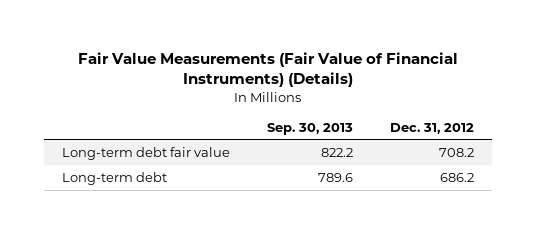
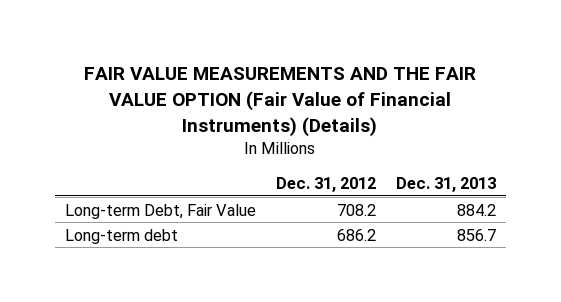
- Fair Value Measurements (Fair Value of Financial Instruments) (Details)
+ FAIR VALUE MEASUREMENTS AND THE FAIR VALUE OPTION (Fair Value of Financial Instruments) (Details)
- | Sep. 30, 2013 | Dec. 31, 2012
+ | Dec. 31, 2012 | Dec. 31, 2013
- Long-term debt fair value | 822.2 | 708.2
+ Long-term Debt, Fair Value | 708.2 | 884.2

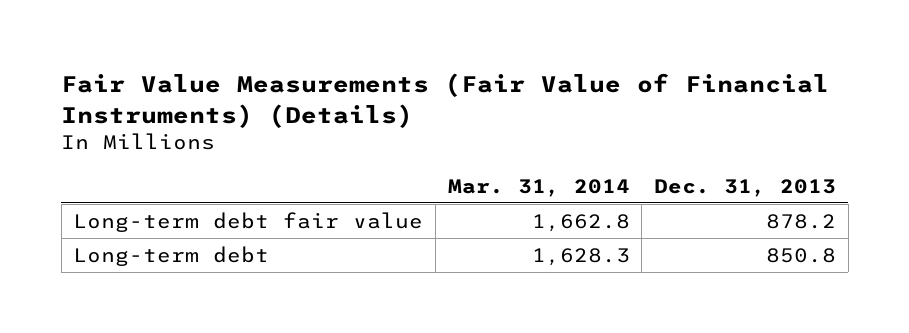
- FAIR VALUE MEASUREMENTS AND THE FAIR VALUE OPTION (Fair Value of Financial Instruments) (Details)
+ Fair Value Measurements (Fair Value of Financial Instruments) (Details)
- | Dec. 31, 2012 | Dec. 31, 2013
+ | Mar. 31, 2014 | Dec. 31, 2013
- Long-term Debt, Fair Value | 708.2 | 884.2
- Long-term debt | 686.2 | 856.7
+ Long-term debt fair value | 1,662.8 | 878.2
+ Long-term debt | 1,628.3 | 850.8

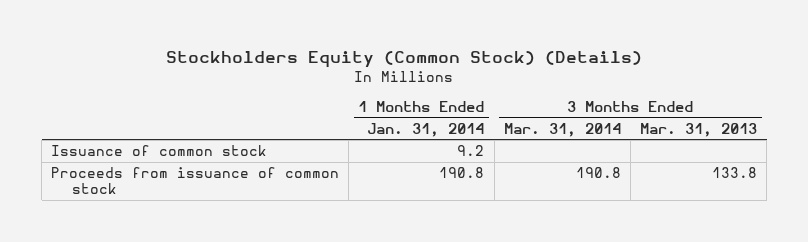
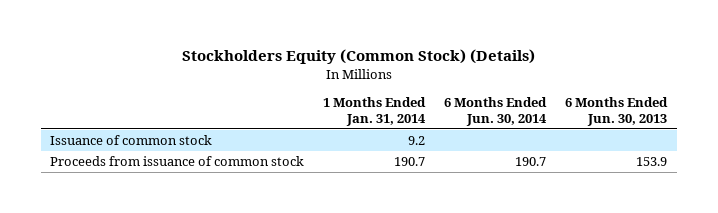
- | 1 Months Ended Jan. 31, 2014 | 3 Months Ended Mar. 31, 2014 | 3 Months Ended Mar. 31, 2013
+ | 1 Months Ended Jan. 31, 2014 | 6 Months Ended Jun. 30, 2014 | 6 Months Ended Jun. 30, 2013
- Proceeds from issuance of common stock | 190.8 | 190.8 | 133.8
+ Proceeds from issuance of common stock | 190.7 | 190.7 | 153.9

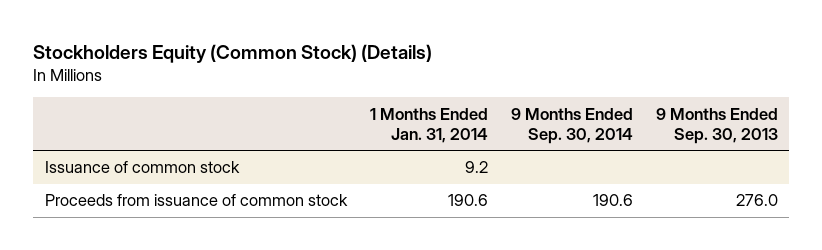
- | 1 Months Ended Jan. 31, 2014 | 6 Months Ended Jun. 30, 2014 | 6 Months Ended Jun. 30, 2013
+ | 1 Months Ended Jan. 31, 2014 | 9 Months Ended Sep. 30, 2014 | 9 Months Ended Sep. 30, 2013
- Proceeds from issuance of common stock | 190.7 | 190.7 | 153.9
+ Proceeds from issuance of common stock | 190.6 | 190.6 | 276.0

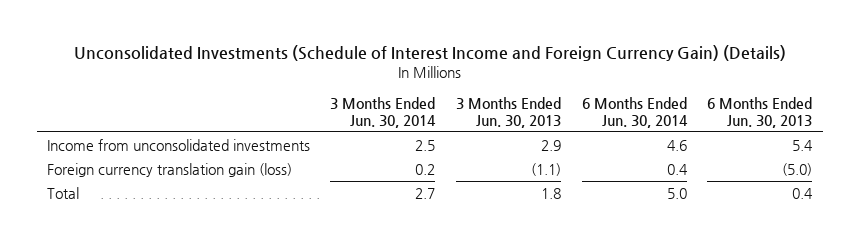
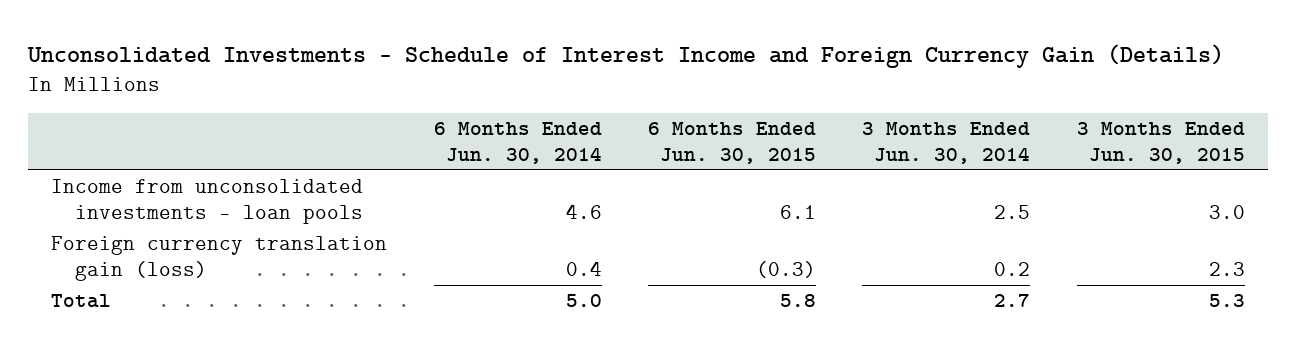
- Unconsolidated Investments (Schedule of Interest Income and Foreign Currency Gain) (Details)
+ Unconsolidated Investments - Schedule of Interest Income and Foreign Currency Gain (Details)
- | 3 Months Ended Jun. 30, 2014 | 3 Months Ended Jun. 30, 2013 | 6 Months Ended Jun. 30, 2014 | 6 Months Ended Jun. 30, 2013
+ | 6 Months Ended Jun. 30, 2014 | 6 Months Ended Jun. 30, 2015 | 3 Months Ended Jun. 30, 2014 | 3 Months Ended Jun. 30, 2015
- Income from unconsolidated investments | 2.5 | 2.9 | 4.6 | 5.4
+ Income from unconsolidated investments - loan pools | 4.6 | 6.1 | 2.5 | 3.0

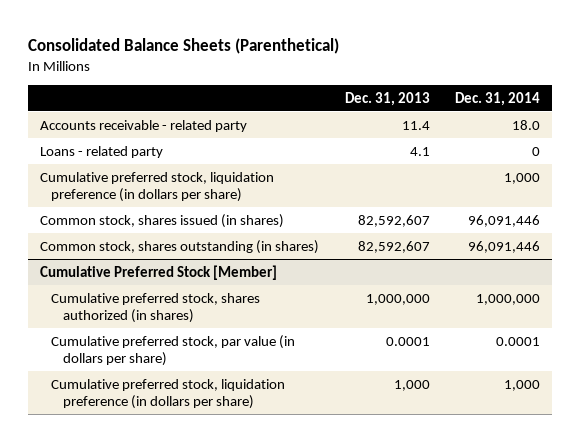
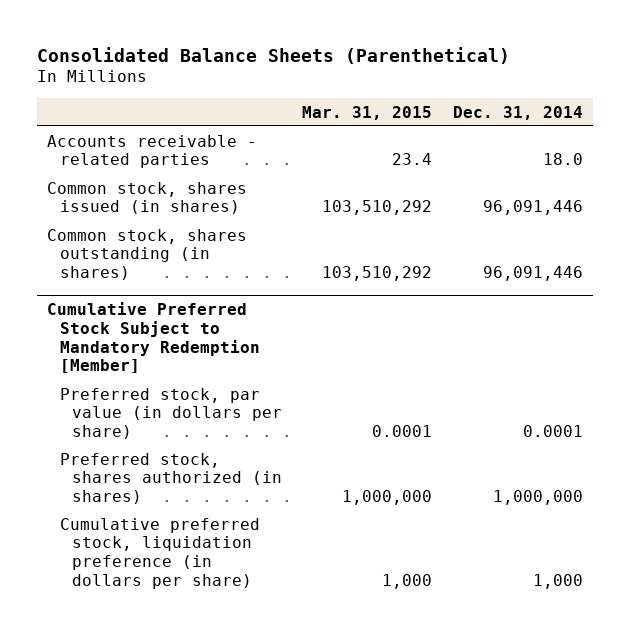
- | Dec. 31, 2013 | Dec. 31, 2014
+ | Mar. 31, 2015 | Dec. 31, 2014
- Accounts receivable - related party | 11.4 | 18.0
- Loans - related party | 4.1 | 0
- Cumulative preferred stock, liquidation preference (in dollars per share) | | 1,000
+ Accounts receivable - related parties | 23.4 | 18.0
- Cumulative Preferred Stock [Member]
- Cumulative preferred stock, shares authorized (in shares) | 1,000,000 | 1,000,000
- Cumulative preferred stock, par value (in dollars per share) | 0.0001 | 0.0001
+ Cumulative Preferred Stock Subject to Mandatory Redemption [Member]
+ Preferred stock, par value (in dollars per share) | 0.0001 | 0.0001
+ Preferred stock, shares authorized (in shares) | 1,000,000 | 1,000,000

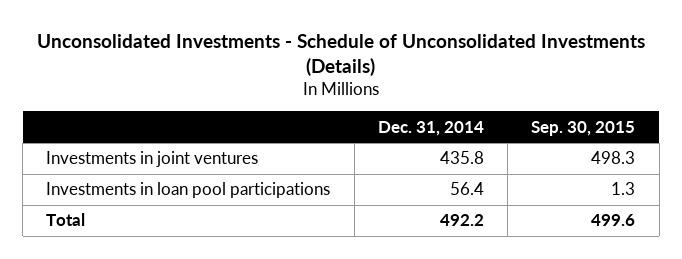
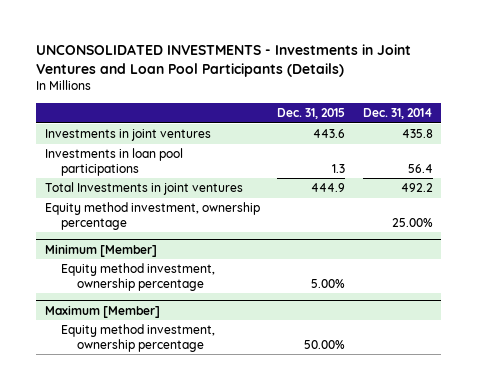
- Unconsolidated Investments - Schedule of Unconsolidated Investments (Details)
+ UNCONSOLIDATED INVESTMENTS - Investments in Joint Ventures and Loan Pool Participants (Details)
- | Dec. 31, 2014 | Sep. 30, 2015
+ | Dec. 31, 2015 | Dec. 31, 2014
- Total | 492.2 | 499.6
+ Total Investments in joint ventures | 444.9 | 492.2
+ Equity method investment, ownership percentage | | 25.00%
+ Minimum [Member]
+ Equity method investment, ownership percentage | 5.00% |
+ Maximum [Member]
+ Equity method investment, ownership percentage | 50.00% |

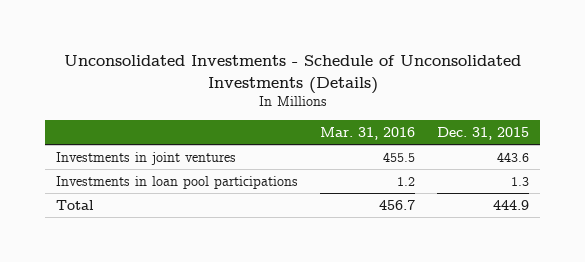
- UNCONSOLIDATED INVESTMENTS - Investments in Joint Ventures and Loan Pool Participants (Details)
+ Unconsolidated Investments - Schedule of Unconsolidated Investments (Details)
- | Dec. 31, 2015 | Dec. 31, 2014
+ | Mar. 31, 2016 | Dec. 31, 2015
- Total Investments in joint ventures | 444.9 | 492.2
- Equity method investment, ownership percentage | | 25.00%
- Minimum [Member]
- Equity method investment, ownership percentage | 5.00% |
- Maximum [Member]
- Equity method investment, ownership percentage | 50.00% |
+ Total | 456.7 | 444.9

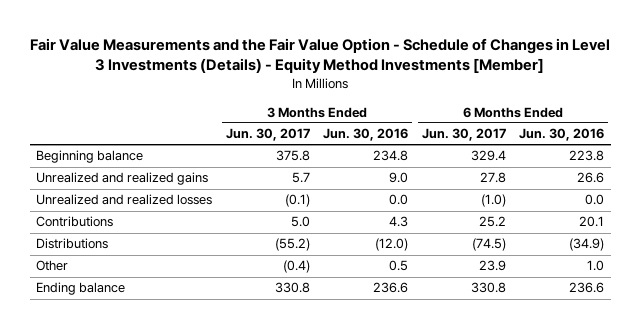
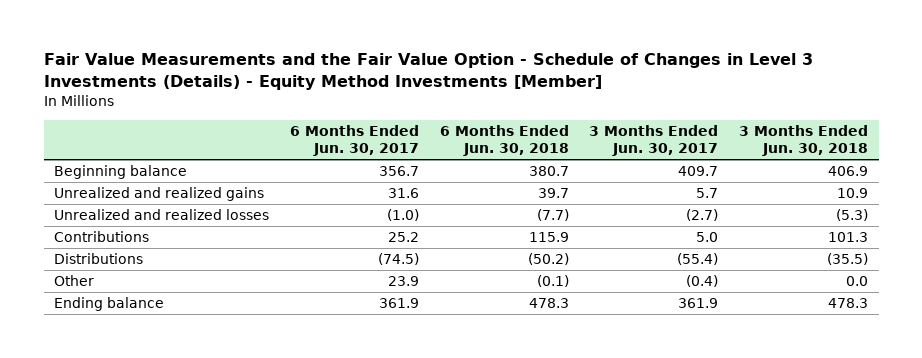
- | 3 Months Ended Jun. 30, 2017 | 3 Months Ended Jun. 30, 2016 | 6 Months Ended Jun. 30, 2017 | 6 Months Ended Jun. 30, 2016
+ | 6 Months Ended Jun. 30, 2017 | 6 Months Ended Jun. 30, 2018 | 3 Months Ended Jun. 30, 2017 | 3 Months Ended Jun. 30, 2018
- Beginning balance | 375.8 | 234.8 | 329.4 | 223.8
- Unrealized and realized gains | 5.7 | 9.0 | 27.8 | 26.6
- Unrealized and realized losses | (0.1) | 0.0 | (1.0) | 0.0
+ Beginning balance | 356.7 | 380.7 | 409.7 | 406.9
+ Unrealized and realized gains | 31.6 | 39.7 | 5.7 | 10.9
+ Unrealized and realized losses | (1.0) | (7.7) | (2.7) | (5.3)
- Distributions | (55.2) | (12.0) | (74.5) | (34.9)
+ Distributions | (74.5) | (50.2) | (55.4) | (35.5)
- Ending balance | 330.8 | 236.6 | 330.8 | 236.6
+ Ending balance | 361.9 | 478.3 | 361.9 | 478.3

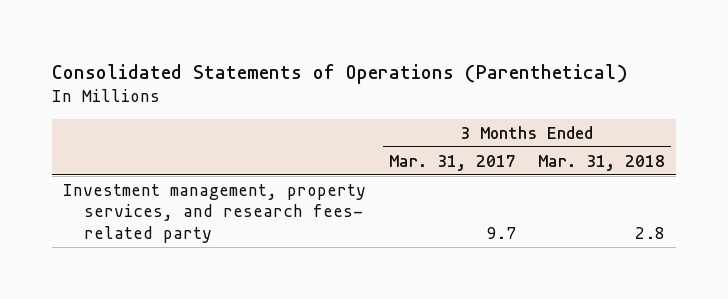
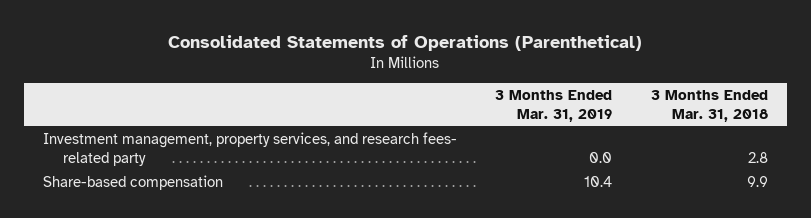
- | 3 Months Ended Mar. 31, 2017 | 3 Months Ended Mar. 31, 2018
+ | 3 Months Ended Mar. 31, 2019 | 3 Months Ended Mar. 31, 2018
+ Share-based compensation | 10.4 | 9.9

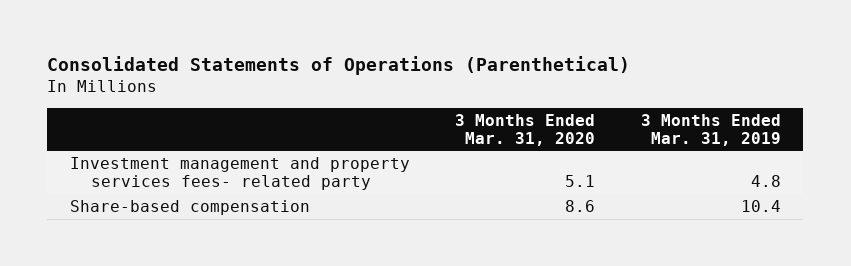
- | 3 Months Ended Mar. 31, 2019 | 3 Months Ended Mar. 31, 2018
+ | 3 Months Ended Mar. 31, 2020 | 3 Months Ended Mar. 31, 2019
- Investment management, property services, and research fees- related party | 0.0 | 2.8
+ Investment management and property services fees- related party | 5.1 | 4.8

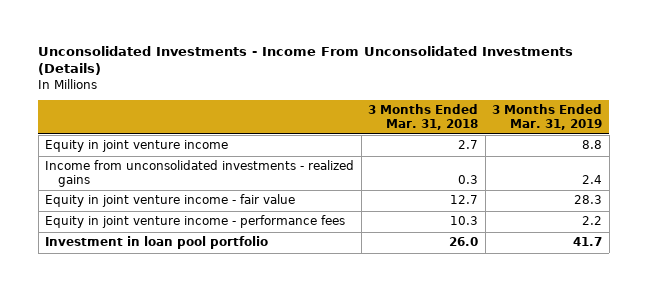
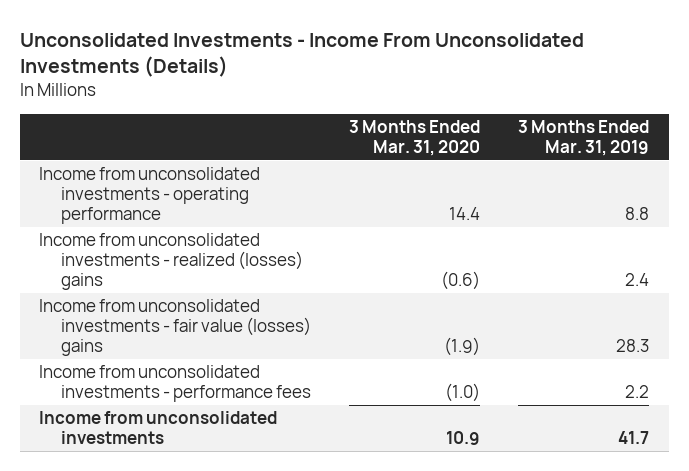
- | 3 Months Ended Mar. 31, 2018 | 3 Months Ended Mar. 31, 2019
+ | 3 Months Ended Mar. 31, 2020 | 3 Months Ended Mar. 31, 2019
- Equity in joint venture income | 2.7 | 8.8
- Income from unconsolidated investments - realized gains | 0.3 | 2.4
- Equity in joint venture income - fair value | 12.7 | 28.3
- Equity in joint venture income - performance fees | 10.3 | 2.2
- Investment in loan pool portfolio | 26.0 | 41.7
+ Income from unconsolidated investments - operating performance | 14.4 | 8.8
+ Income from unconsolidated investments - realized (losses) gains | (0.6) | 2.4
+ Income from unconsolidated investments - fair value (losses) gains | (1.9) | 28.3
+ Income from unconsolidated investments - performance fees | (1.0) | 2.2
+ Income from unconsolidated investments | 10.9 | 41.7

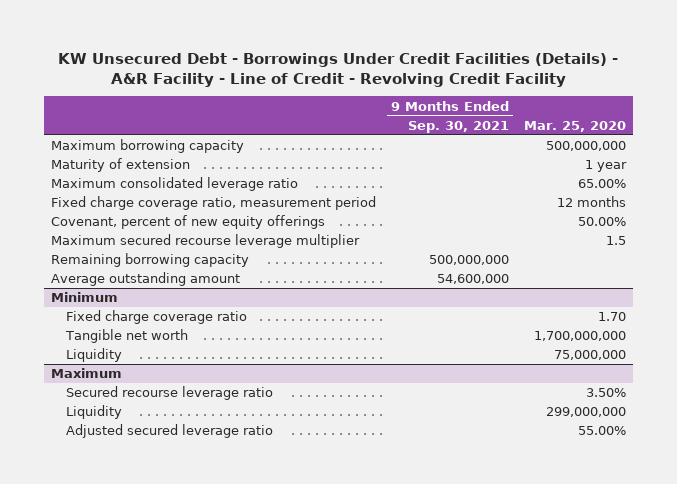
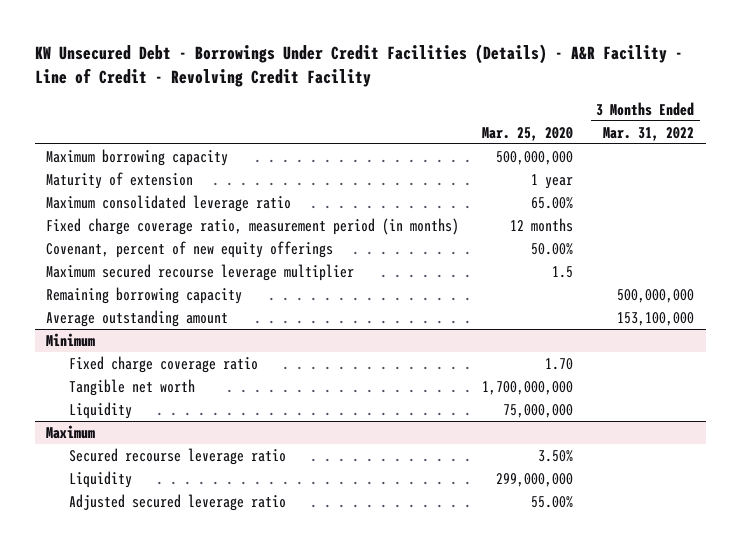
- | 9 Months Ended Sep. 30, 2021 | Mar. 25, 2020
+ | Mar. 25, 2020 | 3 Months Ended Mar. 31, 2022
- Fixed charge coverage ratio, measurement period | | 12 months
+ Fixed charge coverage ratio, measurement period (in months) | 12 months |

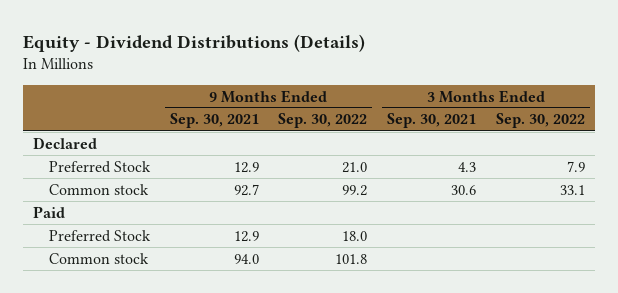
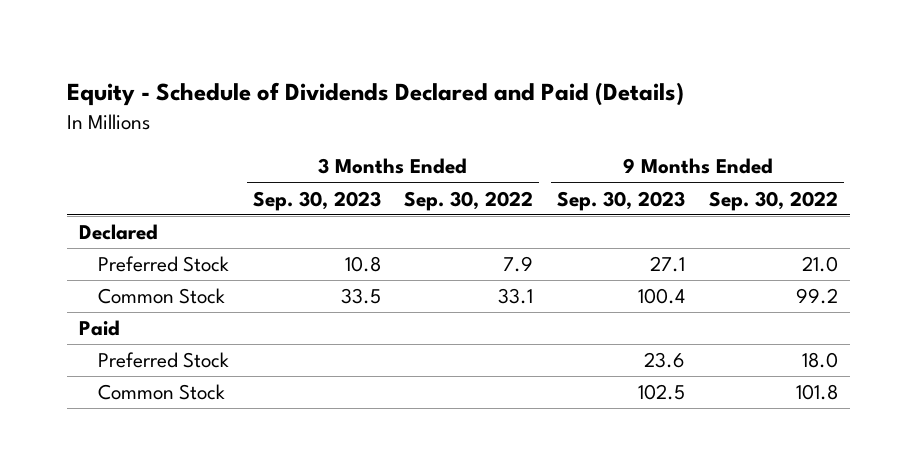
- Equity - Dividend Distributions (Details)
+ Equity - Schedule of Dividends Declared and Paid (Details)
- | 9 Months Ended Sep. 30, 2021 | 9 Months Ended Sep. 30, 2022 | 3 Months Ended Sep. 30, 2021 | 3 Months Ended Sep. 30, 2022
+ | 3 Months Ended Sep. 30, 2023 | 3 Months Ended Sep. 30, 2022 | 9 Months Ended Sep. 30, 2023 | 9 Months Ended Sep. 30, 2022
- Common stock | 92.7 | 99.2 | 30.6 | 33.1
+ Common Stock | 33.5 | 33.1 | 100.4 | 99.2
- Common stock | 94.0 | 101.8 | |
+ Common Stock | | | 102.5 | 101.8

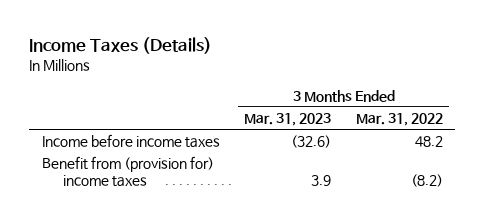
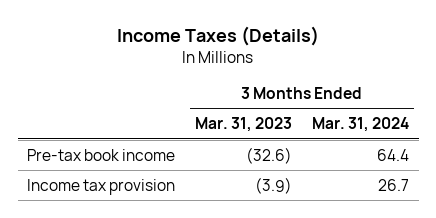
- | 3 Months Ended Mar. 31, 2023 | 3 Months Ended Mar. 31, 2022
+ | 3 Months Ended Mar. 31, 2023 | 3 Months Ended Mar. 31, 2024
- Income before income taxes | (32.6) | 48.2
- Benefit from (provision for) income taxes | 3.9 | (8.2)
+ Pre-tax book income | (32.6) | 64.4
+ Income tax provision | (3.9) | 26.7

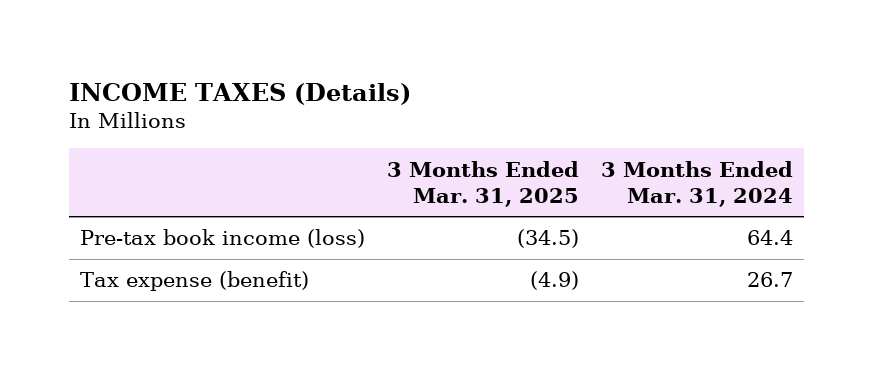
- Income Taxes (Details)
+ INCOME TAXES (Details)
- | 3 Months Ended Mar. 31, 2023 | 3 Months Ended Mar. 31, 2024
+ | 3 Months Ended Mar. 31, 2025 | 3 Months Ended Mar. 31, 2024
- Pre-tax book income | (32.6) | 64.4
- Income tax provision | (3.9) | 26.7
+ Pre-tax book income (loss) | (34.5) | 64.4
+ Tax expense (benefit) | (4.9) | 26.7

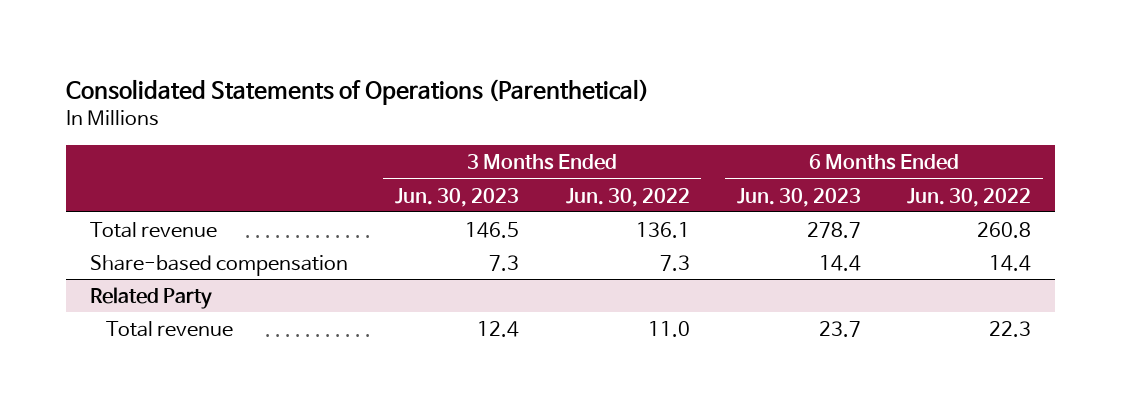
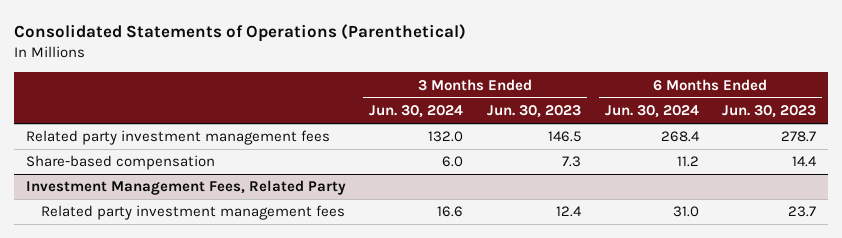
- | 3 Months Ended Jun. 30, 2023 | 3 Months Ended Jun. 30, 2022 | 6 Months Ended Jun. 30, 2023 | 6 Months Ended Jun. 30, 2022
+ | 3 Months Ended Jun. 30, 2024 | 3 Months Ended Jun. 30, 2023 | 6 Months Ended Jun. 30, 2024 | 6 Months Ended Jun. 30, 2023
- Total revenue | 146.5 | 136.1 | 278.7 | 260.8
+ Related party investment management fees | 132.0 | 146.5 | 268.4 | 278.7
- Related Party
- Total revenue | 12.4 | 11.0 | 23.7 | 22.3
+ Investment Management Fees, Related Party
+ Related party investment management fees | 16.6 | 12.4 | 31.0 | 23.7

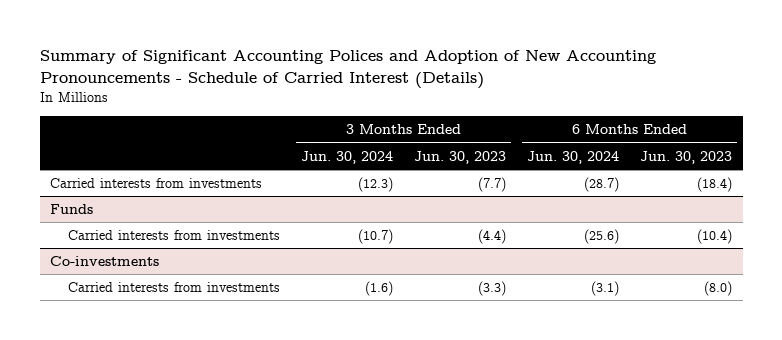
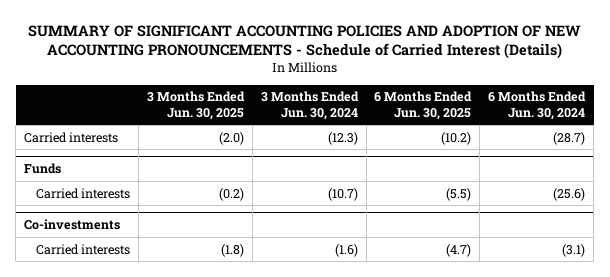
- Summary of Significant Accounting Polices and Adoption of New Accounting Pronouncements - Schedule of Carried Interest (Details)
+ SUMMARY OF SIGNIFICANT ACCOUNTING POLICIES AND ADOPTION OF NEW ACCOUNTING PRONOUNCEMENTS - Schedule of Carried Interest (Details)
- | 3 Months Ended Jun. 30, 2024 | 3 Months Ended Jun. 30, 2023 | 6 Months Ended Jun. 30, 2024 | 6 Months Ended Jun. 30, 2023
+ | 3 Months Ended Jun. 30, 2025 | 3 Months Ended Jun. 30, 2024 | 6 Months Ended Jun. 30, 2025 | 6 Months Ended Jun. 30, 2024
- Carried interests from investments | (12.3) | (7.7) | (28.7) | (18.4)
+ Carried interests | (2.0) | (12.3) | (10.2) | (28.7)
@ Funds
- Carried interests from investments | (10.7) | (4.4) | (25.6) | (10.4)
+ Carried interests | (0.2) | (10.7) | (5.5) | (25.6)
@ Co-investments
- Carried interests from investments | (1.6) | (3.3) | (3.1) | (8.0)
+ Carried interests | (1.8) | (1.6) | (4.7) | (3.1)

